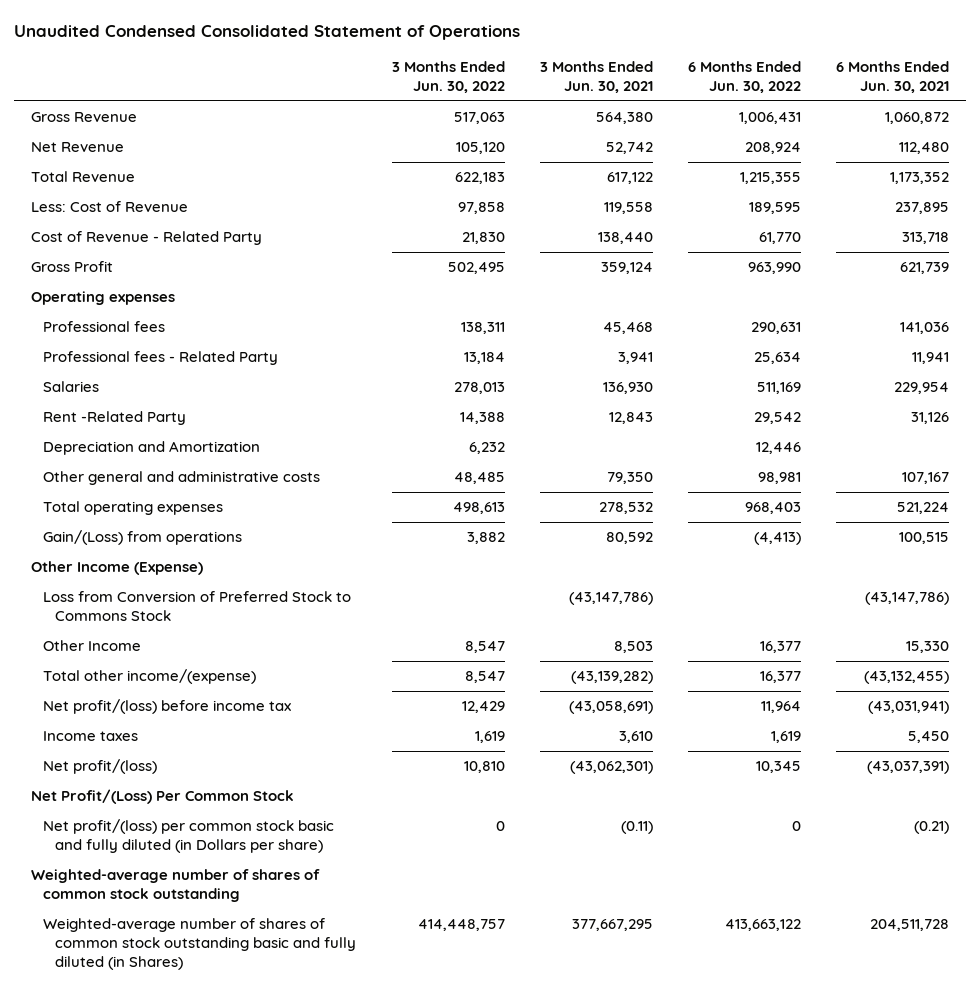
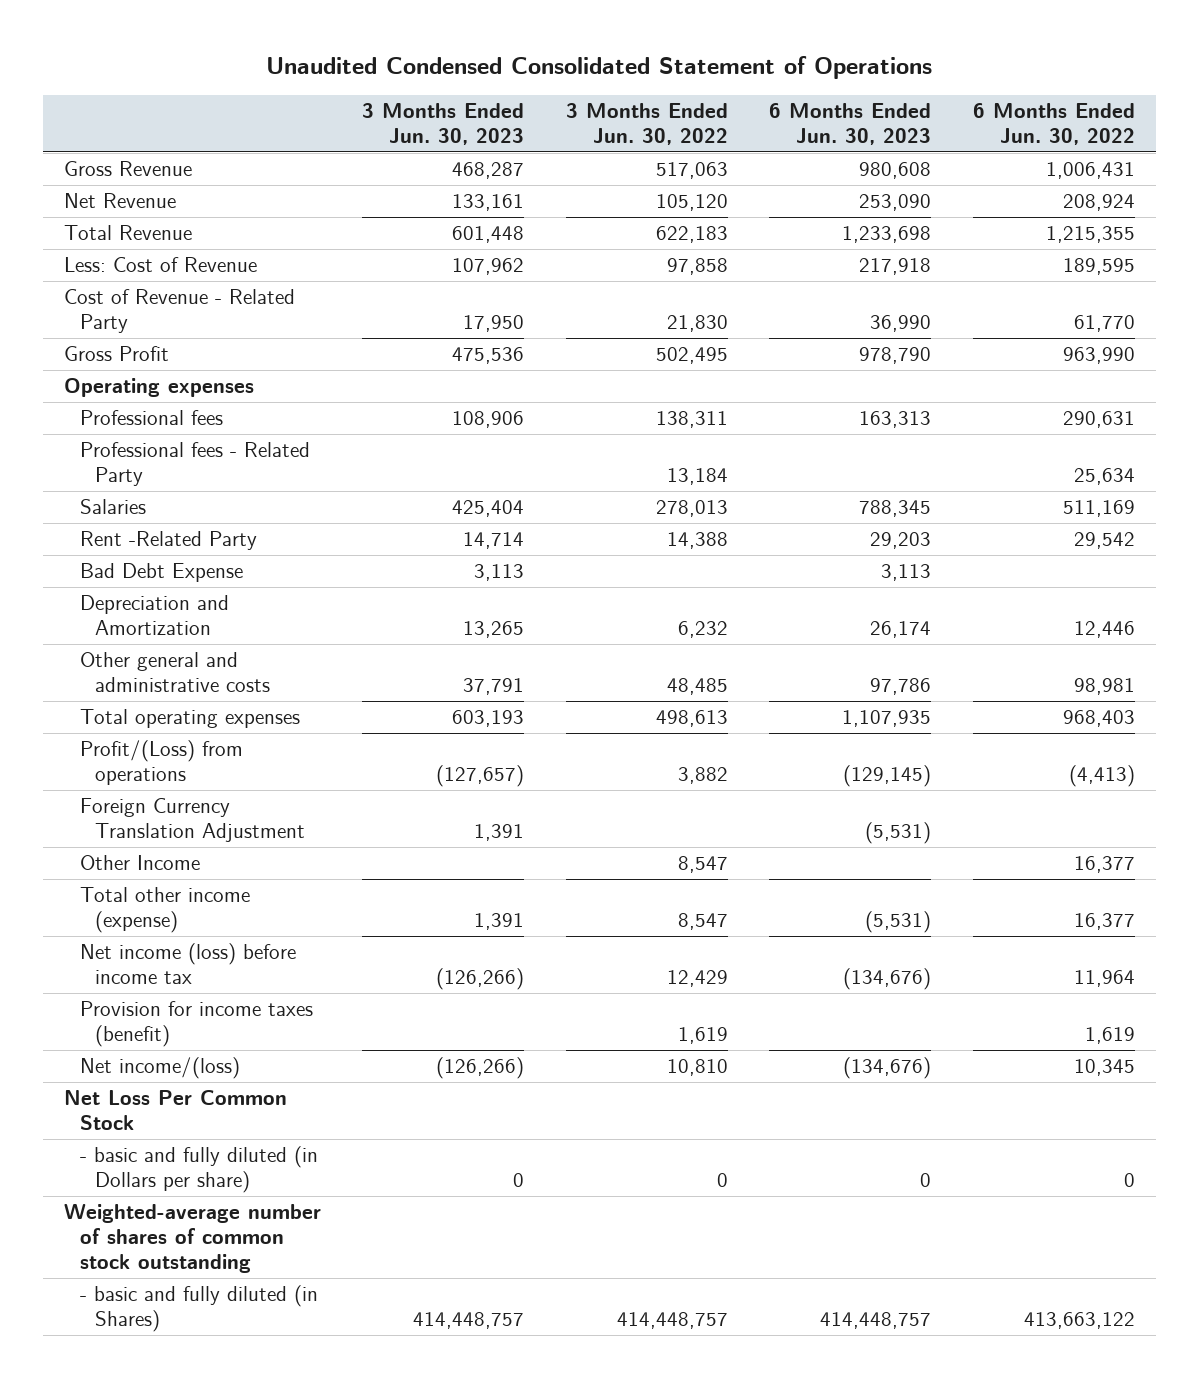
- | 3 Months Ended Jun. 30, 2022 | 3 Months Ended Jun. 30, 2021 | 6 Months Ended Jun. 30, 2022 | 6 Months Ended Jun. 30, 2021
+ | 3 Months Ended Jun. 30, 2023 | 3 Months Ended Jun. 30, 2022 | 6 Months Ended Jun. 30, 2023 | 6 Months Ended Jun. 30, 2022
+ Bad Debt Expense | 3,113 | | 3,113 |
- Gain/(Loss) from operations | 3,882 | 80,592 | (4,413) | 100,515
- Other Income (Expense)
- Loss from Conversion of Preferred Stock to Commons Stock | | (43,147,786) | | (43,147,786)
+ Profit/(Loss) from operations | (127,657) | 3,882 | (129,145) | (4,413)
+ Foreign Currency Translation Adjustment | 1,391 | | (5,531) |
- Total other income/(expense) | 8,547 | (43,139,282) | 16,377 | (43,132,455)
- Net profit/(loss) before income tax | 12,429 | (43,058,691) | 11,964 | (43,031,941)
- Income taxes | 1,619 | 3,610 | 1,619 | 5,450
- Net profit/(loss) | 10,810 | (43,062,301) | 10,345 | (43,037,391)
- Net Profit/(Loss) Per Common Stock
- Net profit/(loss) per common stock basic and fully diluted (in Dollars per share) | 0 | (0.11) | 0 | (0.21)
+ Total other income (expense) | 1,391 | 8,547 | (5,531) | 16,377
+ Net income (loss) before income tax | (126,266) | 12,429 | (134,676) | 11,964
+ Provision for income taxes (benefit) | | 1,619 | | 1,619
+ Net income/(loss) | (126,266) | 10,810 | (134,676) | 10,345
+ Net Loss Per Common Stock
+ - basic and fully diluted (in Dollars per share) | 0 | 0 | 0 | 0
- Weighted-average number of shares of common stock outstanding basic and fully diluted (in Shares) | 414,448,757 | 377,667,295 | 413,663,122 | 204,511,728
+ - basic and fully diluted (in Shares) | 414,448,757 | 414,448,757 | 414,448,757 | 413,663,122

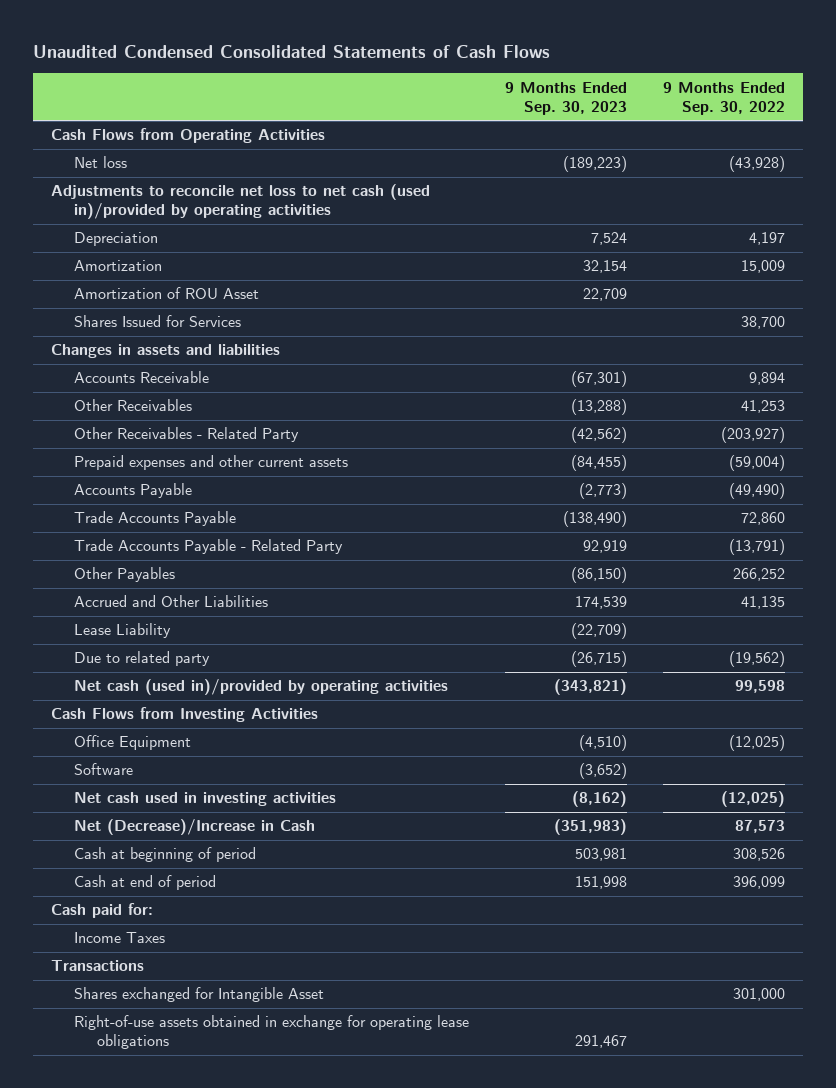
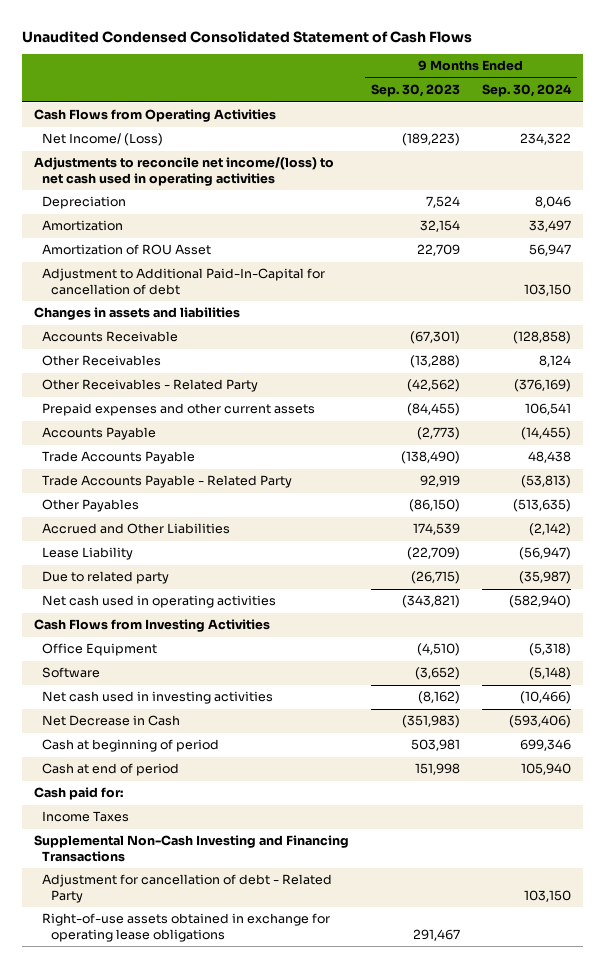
- Unaudited Condensed Consolidated Statements of Cash Flows
+ Unaudited Condensed Consolidated Statement of Cash Flows
- | 9 Months Ended Sep. 30, 2023 | 9 Months Ended Sep. 30, 2022
+ | 9 Months Ended Sep. 30, 2023 | 9 Months Ended Sep. 30, 2024
- Net loss | (189,223) | (43,928)
- Adjustments to reconcile net loss to net cash (used in)/provided by operating activities
+ Net Income/ (Loss) | (189,223) | 234,322
+ Adjustments to reconcile net income/(loss) to net cash used in operating activities
- Shares Issued for Services | | 38,700
+ Adjustment to Additional Paid-In-Capital for cancellation of debt | | 103,150
- Net cash (used in)/provided by operating activities | (343,821) | 99,598
+ Net cash used in operating activities | (343,821) | (582,940)
- Net (Decrease)/Increase in Cash | (351,983) | 87,573
+ Net Decrease in Cash | (351,983) | (593,406)
- Transactions
- Shares exchanged for Intangible Asset | | 301,000
+ Supplemental Non-Cash Investing and Financing Transactions
+ Adjustment for cancellation of debt - Related Party | | 103,150

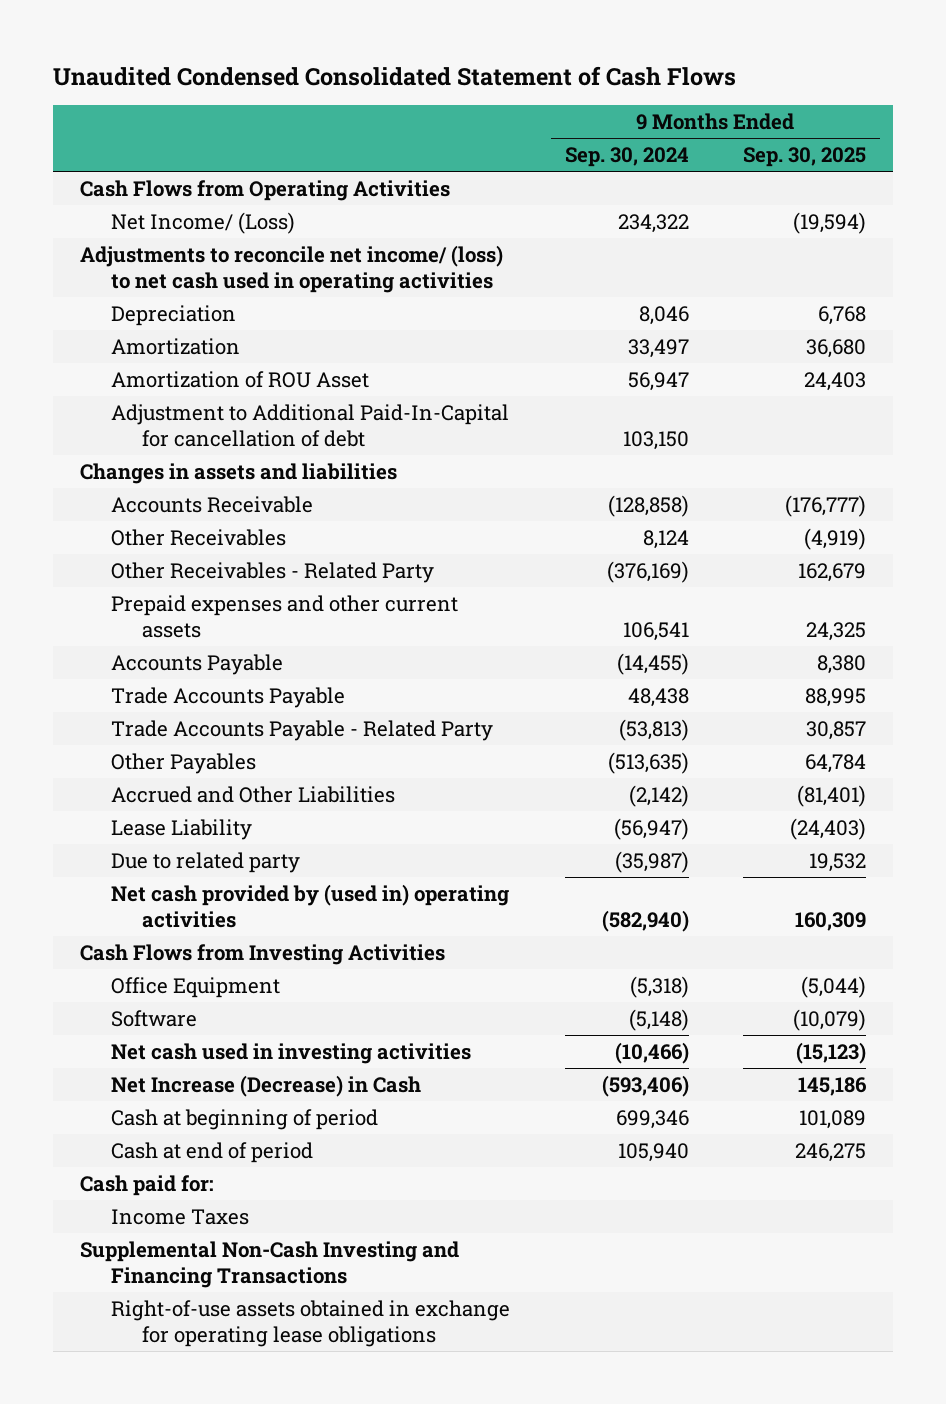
- | 9 Months Ended Sep. 30, 2023 | 9 Months Ended Sep. 30, 2024
+ | 9 Months Ended Sep. 30, 2024 | 9 Months Ended Sep. 30, 2025
- Adjustments to reconcile net income/(loss) to net cash used in operating activities
+ Adjustments to reconcile net income/ (loss) to net cash used in operating activities
- Net cash used in operating activities | (343,821) | (582,940)
+ Net cash provided by (used in) operating activities | (582,940) | 160,309
- Net Decrease in Cash | (351,983) | (593,406)
+ Net Increase (Decrease) in Cash | (593,406) | 145,186
- Adjustment for cancellation of debt - Related Party | | 103,150

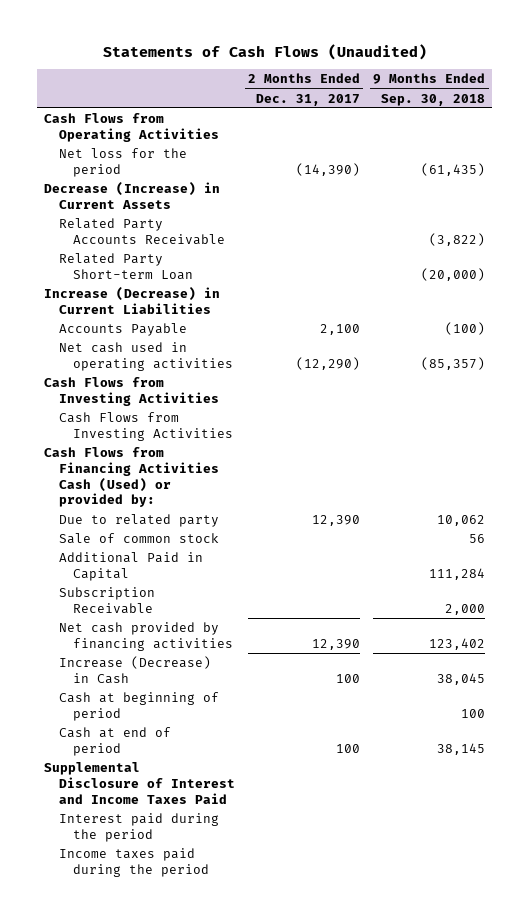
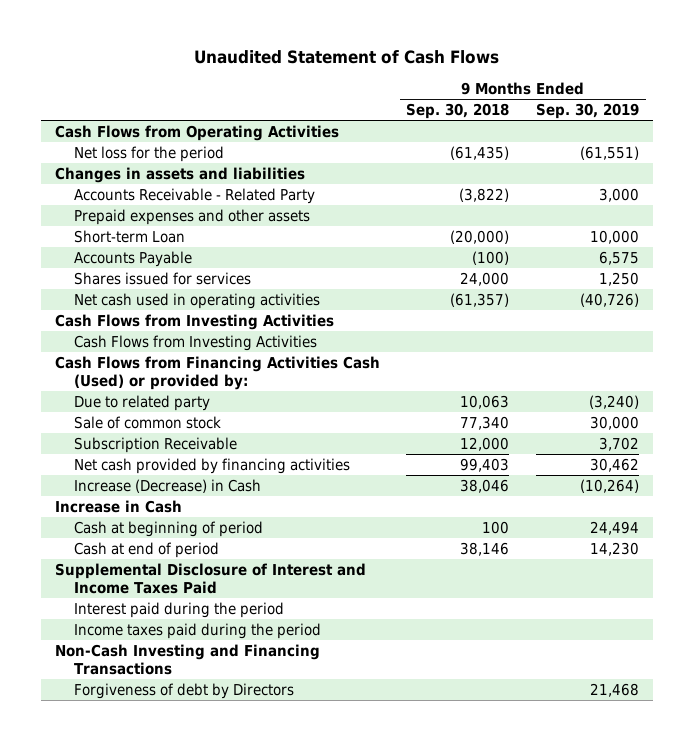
- Statements of Cash Flows (Unaudited)
+ Unaudited Statement of Cash Flows
- | 2 Months Ended Dec. 31, 2017 | 9 Months Ended Sep. 30, 2018
+ | 9 Months Ended Sep. 30, 2018 | 9 Months Ended Sep. 30, 2019
- Decrease (Increase) in Current Assets
- Related Party Accounts Receivable | | (3,822)
- Related Party Short-term Loan | | (20,000)
- Increase (Decrease) in Current Liabilities
+ Changes in assets and liabilities
+ Accounts Receivable - Related Party | (3,822) | 3,000
+ Prepaid expenses and other assets
+ Short-term Loan | (20,000) | 10,000
- Net cash used in operating activities | (12,290) | (85,357)
+ Shares issued for services | 24,000 | 1,250
+ Net cash used in operating activities | (61,357) | (40,726)
- Due to related party | 12,390 | 10,062
- Sale of common stock | | 56
- Additional Paid in Capital | | 111,284
- Subscription Receivable | | 2,000
- Net cash provided by financing activities | 12,390 | 123,402
- Increase (Decrease) in Cash | 100 | 38,045
+ Due to related party | 10,063 | (3,240)
+ Sale of common stock | 77,340 | 30,000
+ Subscription Receivable | 12,000 | 3,702
+ Net cash provided by financing activities | 99,403 | 30,462
+ Increase (Decrease) in Cash | 38,046 | (10,264)
+ Increase in Cash
- Cash at end of period | 100 | 38,145
+ Cash at end of period | 38,146 | 14,230
+ Non-Cash Investing and Financing Transactions
+ Forgiveness of debt by Directors | | 21,468

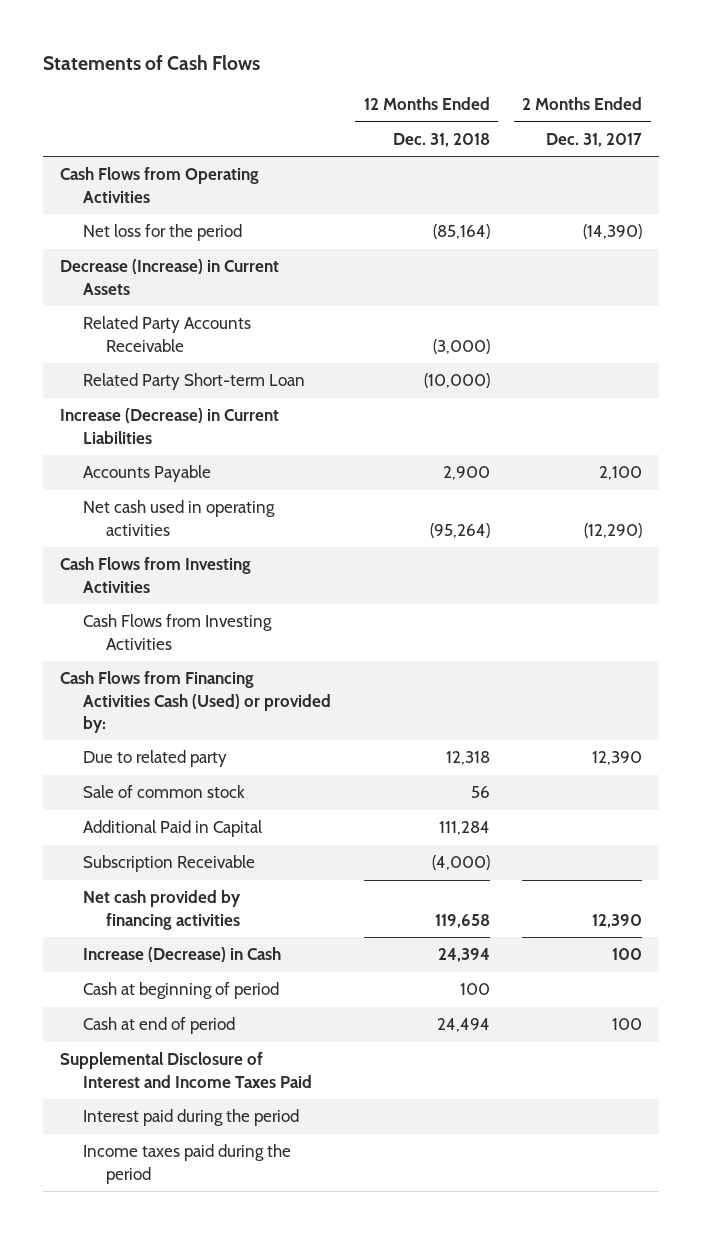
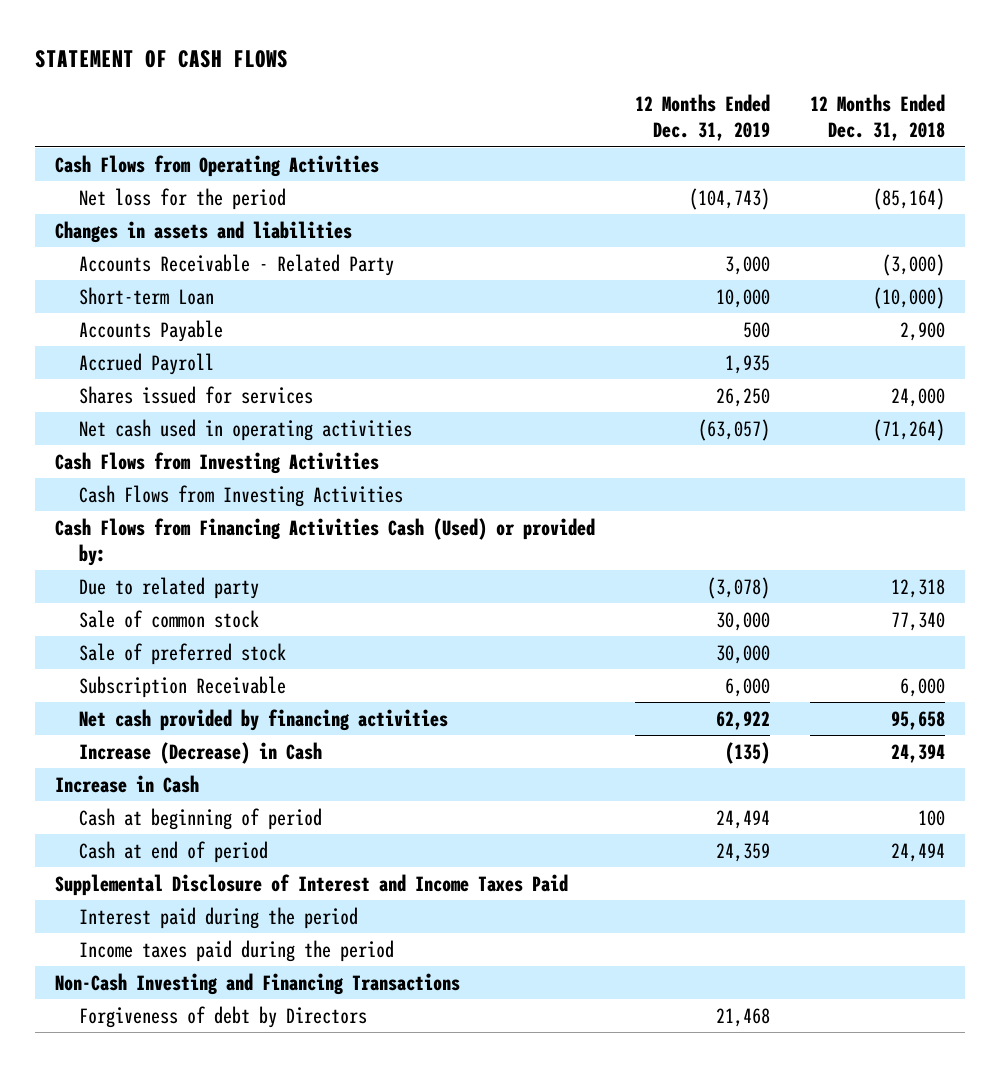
- Statements of Cash Flows
+ STATEMENT OF CASH FLOWS
- | 12 Months Ended Dec. 31, 2018 | 2 Months Ended Dec. 31, 2017
+ | 12 Months Ended Dec. 31, 2019 | 12 Months Ended Dec. 31, 2018
- Decrease (Increase) in Current Assets
- Related Party Accounts Receivable | (3,000) |
- Related Party Short-term Loan | (10,000) |
- Increase (Decrease) in Current Liabilities
+ Changes in assets and liabilities
+ Accounts Receivable - Related Party | 3,000 | (3,000)
+ Short-term Loan | 10,000 | (10,000)
- Net cash used in operating activities | (95,264) | (12,290)
+ Accrued Payroll | 1,935 |
+ Shares issued for services | 26,250 | 24,000
+ Net cash used in operating activities | (63,057) | (71,264)
- Sale of common stock | 56 |
- Additional Paid in Capital | 111,284 |
- Subscription Receivable | (4,000) |
- Net cash provided by financing activities | 119,658 | 12,390
+ Sale of common stock | 30,000 | 77,340
+ Sale of preferred stock | 30,000 |
+ Subscription Receivable | 6,000 | 6,000
+ Net cash provided by financing activities | 62,922 | 95,658
+ Increase in Cash
+ Non-Cash Investing and Financing Transactions
+ Forgiveness of debt by Directors | 21,468 |

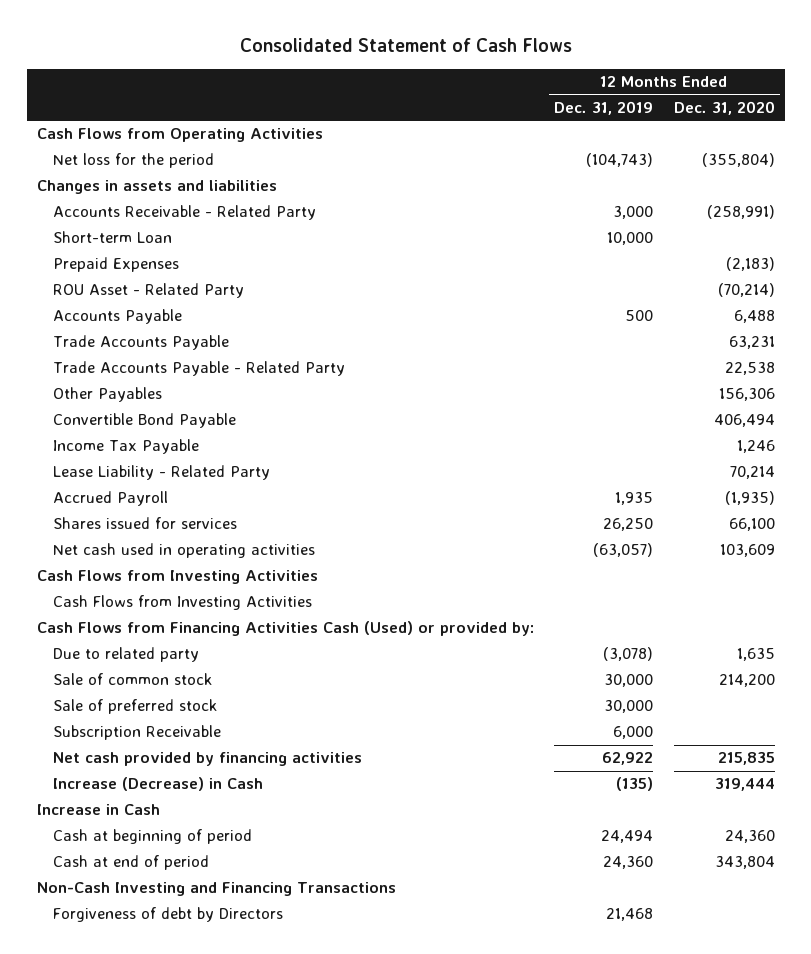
- STATEMENT OF CASH FLOWS
+ Consolidated Statement of Cash Flows
- | 12 Months Ended Dec. 31, 2019 | 12 Months Ended Dec. 31, 2018
+ | 12 Months Ended Dec. 31, 2019 | 12 Months Ended Dec. 31, 2020
+ Prepaid Expenses | | (2,183)
+ ROU Asset - Related Party | | (70,214)
+ Trade Accounts Payable | | 63,231
+ Trade Accounts Payable - Related Party | | 22,538
+ Other Payables | | 156,306
+ Convertible Bond Payable | | 406,494
+ Income Tax Payable | | 1,246
+ Lease Liability - Related Party | | 70,214
- Cash at end of period | 24,359 | 24,494
- Supplemental Disclosure of Interest and Income Taxes Paid
- Interest paid during the period
- Income taxes paid during the period
+ Cash at end of period | 24,360 | 343,804

